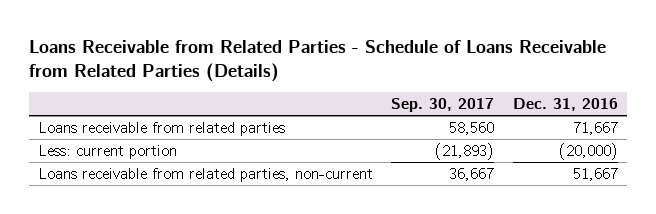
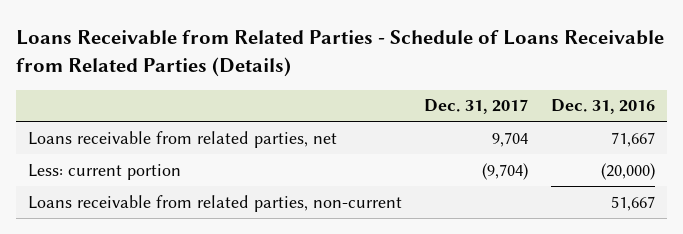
- | Sep. 30, 2017 | Dec. 31, 2016
+ | Dec. 31, 2017 | Dec. 31, 2016
- Loans receivable from related parties | 58,560 | 71,667
+ Loans receivable from related parties, net | 9,704 | 71,667

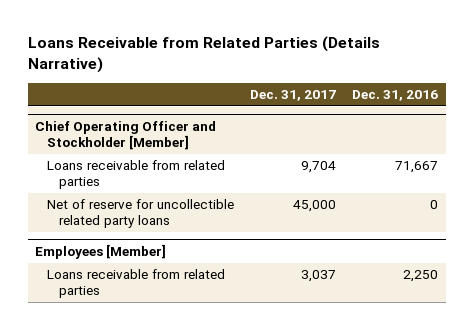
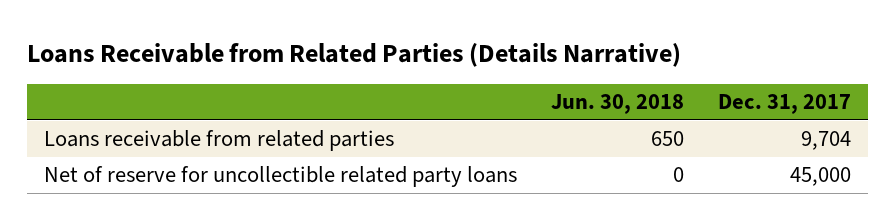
- | Dec. 31, 2017 | Dec. 31, 2016
+ | Jun. 30, 2018 | Dec. 31, 2017
- Chief Operating Officer and Stockholder [Member]
- Employees [Member]
- Loans receivable from related parties | 3,037 | 2,250

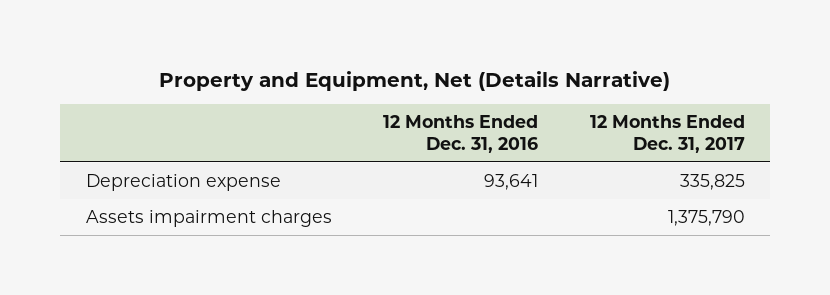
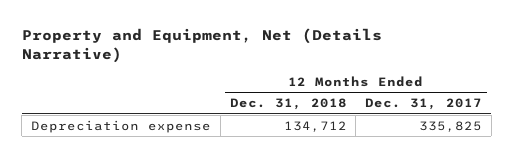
- | 12 Months Ended Dec. 31, 2016 | 12 Months Ended Dec. 31, 2017
+ | 12 Months Ended Dec. 31, 2018 | 12 Months Ended Dec. 31, 2017
- Assets impairment charges | | 1,375,790

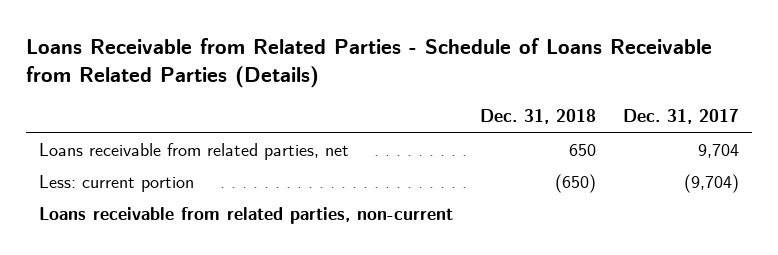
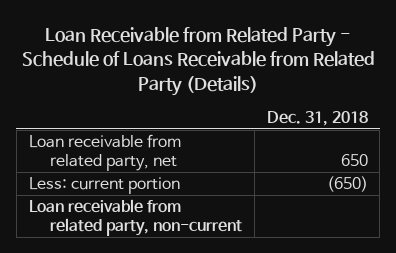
- Loans Receivable from Related Parties - Schedule of Loans Receivable from Related Parties (Details)
+ Loan Receivable from Related Party - Schedule of Loans Receivable from Related Party (Details)
- | Dec. 31, 2018 | Dec. 31, 2017
+ | Dec. 31, 2018
- Loans receivable from related parties, net | 650 | 9,704
+ Loan receivable from related party, net | 650
- Loans receivable from related parties, non-current
+ Loan receivable from related party, non-current

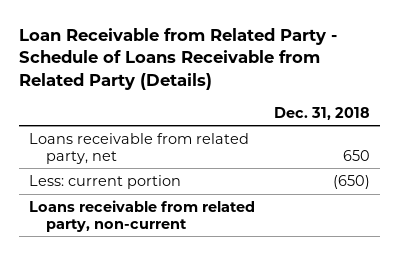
- Loan receivable from related party, net | 650
+ Loans receivable from related party, net | 650
- Loan receivable from related party, non-current
+ Loans receivable from related party, non-current

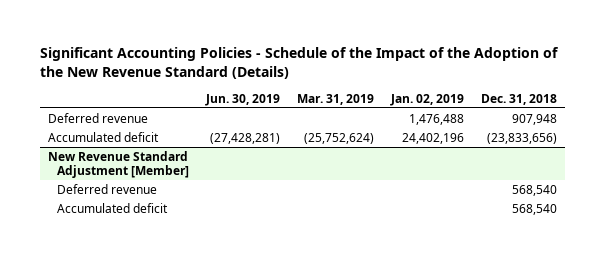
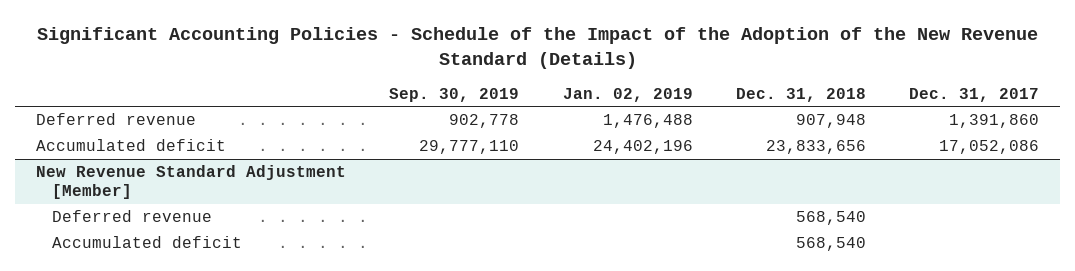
- | Jun. 30, 2019 | Mar. 31, 2019 | Jan. 02, 2019 | Dec. 31, 2018
+ | Sep. 30, 2019 | Jan. 02, 2019 | Dec. 31, 2018 | Dec. 31, 2017
- Accumulated deficit | (27,428,281) | (25,752,624) | 24,402,196 | (23,833,656)
+ Accumulated deficit | 29,777,110 | 24,402,196 | 23,833,656 | 17,052,086

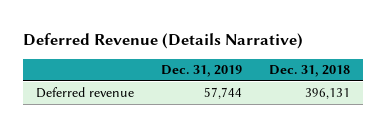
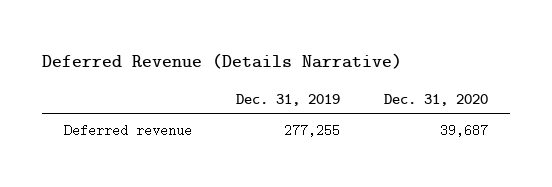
- | Dec. 31, 2019 | Dec. 31, 2018
+ | Dec. 31, 2019 | Dec. 31, 2020
- Deferred revenue | 57,744 | 396,131
+ Deferred revenue | 277,255 | 39,687

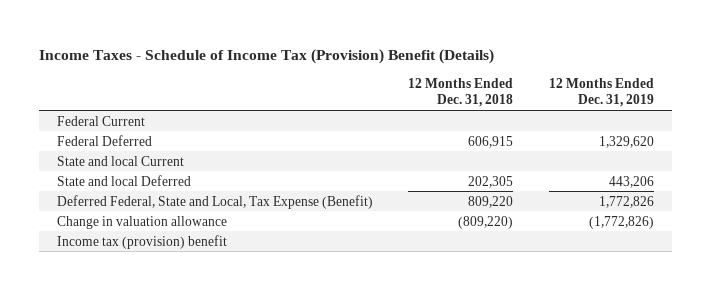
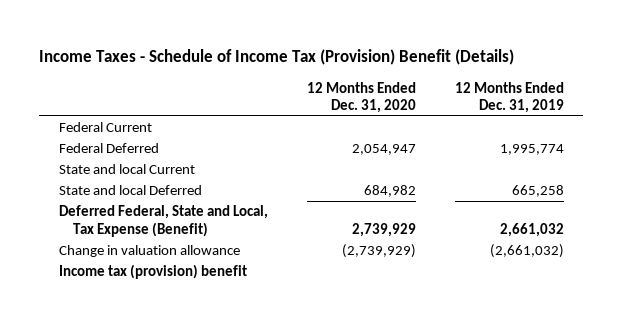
- | 12 Months Ended Dec. 31, 2018 | 12 Months Ended Dec. 31, 2019
+ | 12 Months Ended Dec. 31, 2020 | 12 Months Ended Dec. 31, 2019
- Federal Deferred | 606,915 | 1,329,620
+ Federal Deferred | 2,054,947 | 1,995,774
- State and local Deferred | 202,305 | 443,206
- Deferred Federal, State and Local, Tax Expense (Benefit) | 809,220 | 1,772,826
- Change in valuation allowance | (809,220) | (1,772,826)
+ State and local Deferred | 684,982 | 665,258
+ Deferred Federal, State and Local, Tax Expense (Benefit) | 2,739,929 | 2,661,032
+ Change in valuation allowance | (2,739,929) | (2,661,032)

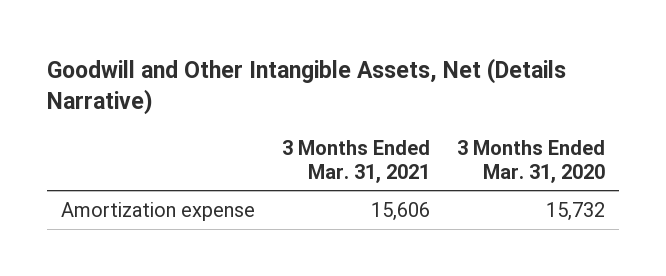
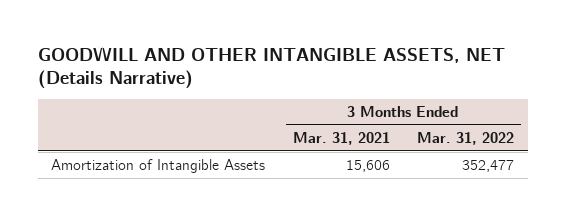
- Goodwill and Other Intangible Assets, Net (Details Narrative)
+ GOODWILL AND OTHER INTANGIBLE ASSETS, NET (Details Narrative)
- | 3 Months Ended Mar. 31, 2021 | 3 Months Ended Mar. 31, 2020
+ | 3 Months Ended Mar. 31, 2021 | 3 Months Ended Mar. 31, 2022
- Amortization expense | 15,606 | 15,732
+ Amortization of Intangible Assets | 15,606 | 352,477

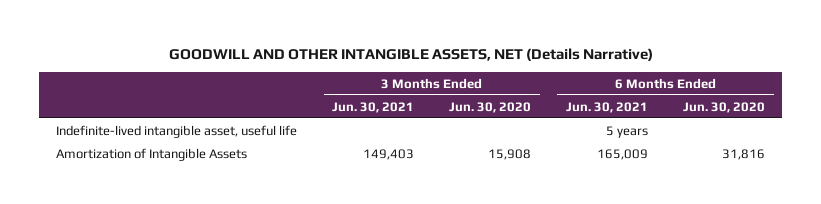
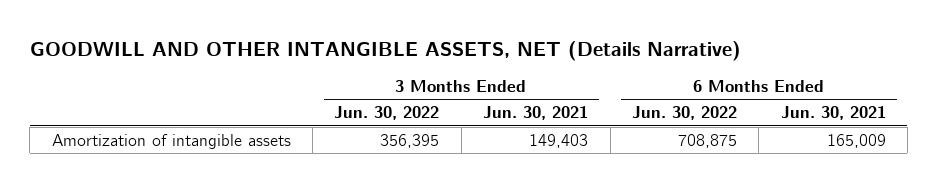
- | 3 Months Ended Jun. 30, 2021 | 3 Months Ended Jun. 30, 2020 | 6 Months Ended Jun. 30, 2021 | 6 Months Ended Jun. 30, 2020
+ | 3 Months Ended Jun. 30, 2022 | 3 Months Ended Jun. 30, 2021 | 6 Months Ended Jun. 30, 2022 | 6 Months Ended Jun. 30, 2021
- Indefinite-lived intangible asset, useful life | | | 5 years |
- Amortization of Intangible Assets | 149,403 | 15,908 | 165,009 | 31,816
+ Amortization of intangible assets | 356,395 | 149,403 | 708,875 | 165,009

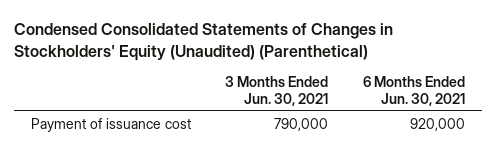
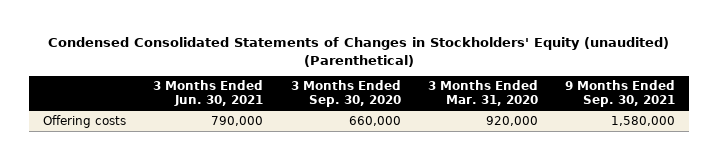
- Condensed Consolidated Statements of Changes in Stockholders' Equity (Unaudited) (Parenthetical)
+ Condensed Consolidated Statements of Changes in Stockholders' Equity (unaudited) (Parenthetical)
- | 3 Months Ended Jun. 30, 2021 | 6 Months Ended Jun. 30, 2021
+ | 3 Months Ended Jun. 30, 2021 | 3 Months Ended Sep. 30, 2020 | 3 Months Ended Mar. 31, 2020 | 9 Months Ended Sep. 30, 2021
- Payment of issuance cost | 790,000 | 920,000
+ Offering costs | 790,000 | 660,000 | 920,000 | 1,580,000

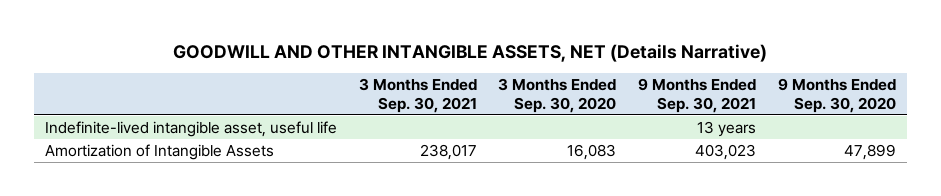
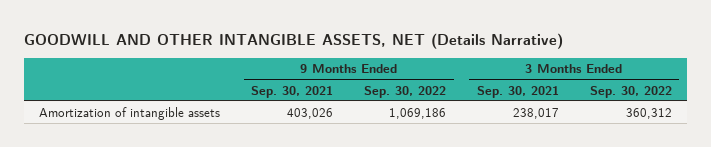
- | 3 Months Ended Sep. 30, 2021 | 3 Months Ended Sep. 30, 2020 | 9 Months Ended Sep. 30, 2021 | 9 Months Ended Sep. 30, 2020
+ | 9 Months Ended Sep. 30, 2021 | 9 Months Ended Sep. 30, 2022 | 3 Months Ended Sep. 30, 2021 | 3 Months Ended Sep. 30, 2022
- Indefinite-lived intangible asset, useful life | | | 13 years |
- Amortization of Intangible Assets | 238,017 | 16,083 | 403,023 | 47,899
+ Amortization of intangible assets | 403,026 | 1,069,186 | 238,017 | 360,312

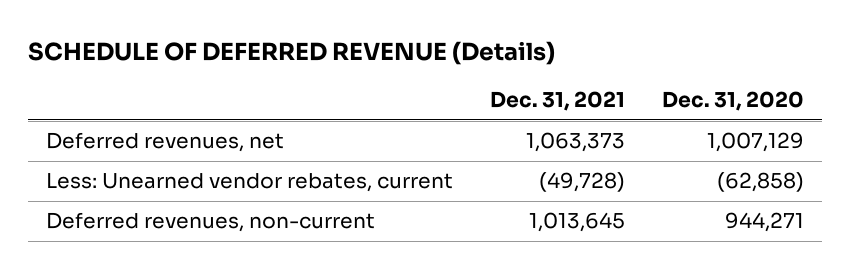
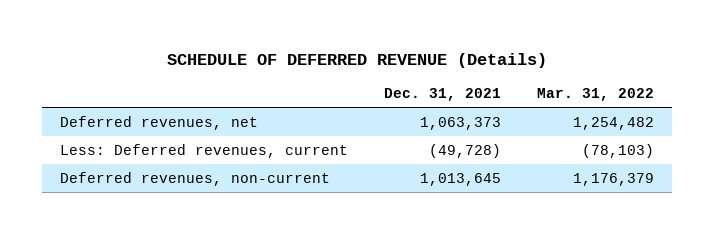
- | Dec. 31, 2021 | Dec. 31, 2020
+ | Dec. 31, 2021 | Mar. 31, 2022
- Less: Unearned vendor rebates, current | (49,728) | (62,858)
+ Less: Deferred revenues, current | (49,728) | (78,103)

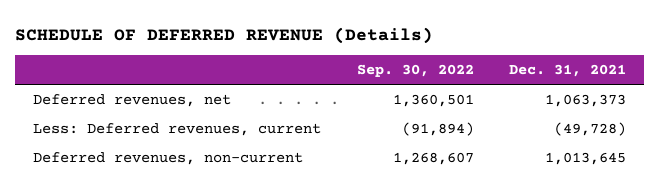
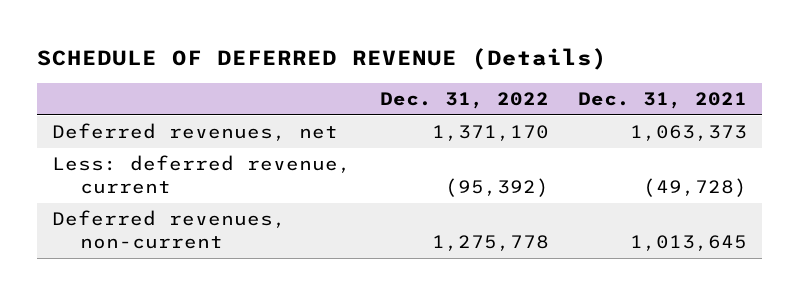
- | Sep. 30, 2022 | Dec. 31, 2021
+ | Dec. 31, 2022 | Dec. 31, 2021
- Less: Deferred revenues, current | (91,894) | (49,728)
+ Less: deferred revenue, current | (95,392) | (49,728)

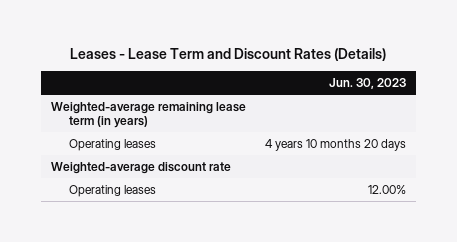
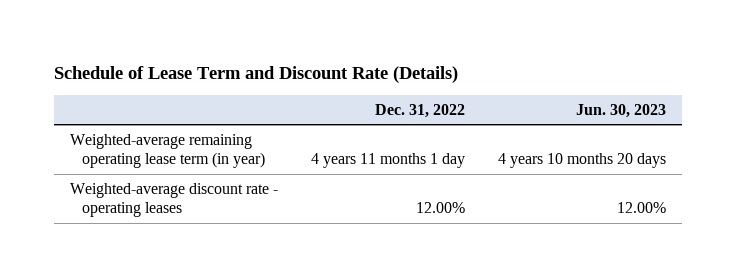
- Leases - Lease Term and Discount Rates (Details)
+ Schedule of Lease Term and Discount Rate (Details)
- | Jun. 30, 2023
+ | Dec. 31, 2022 | Jun. 30, 2023
- Weighted-average remaining lease term (in years)
- Operating leases | 4 years 10 months 20 days
- Weighted-average discount rate
- Operating leases | 12.00%
+ Weighted-average remaining operating lease term (in year) | 4 years 11 months 1 day | 4 years 10 months 20 days
+ Weighted-average discount rate - operating leases | 12.00% | 12.00%

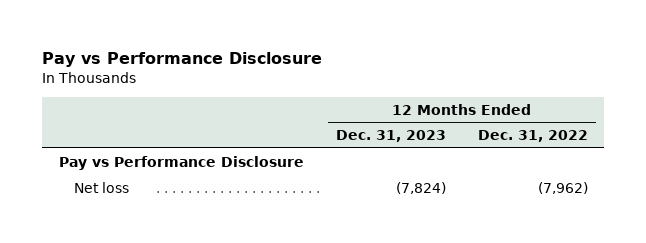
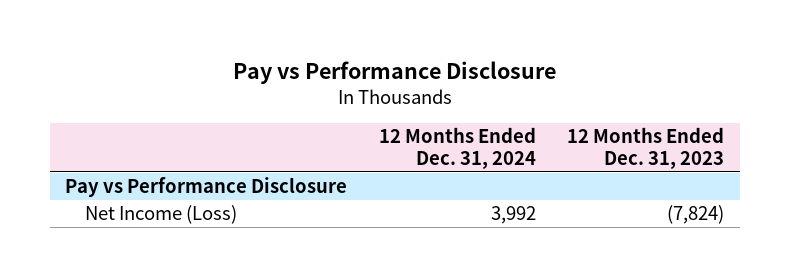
- | 12 Months Ended Dec. 31, 2023 | 12 Months Ended Dec. 31, 2022
+ | 12 Months Ended Dec. 31, 2024 | 12 Months Ended Dec. 31, 2023
- Net loss | (7,824) | (7,962)
+ Net Income (Loss) | 3,992 | (7,824)

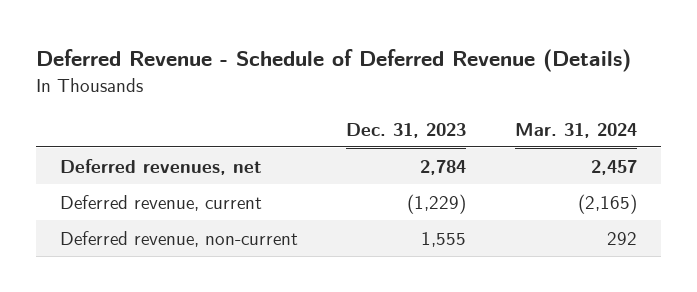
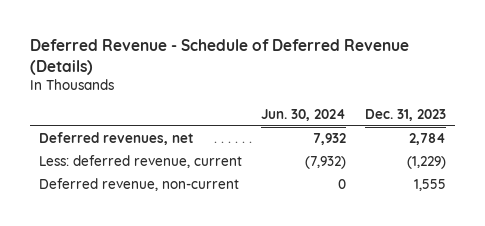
- | Dec. 31, 2023 | Mar. 31, 2024
+ | Jun. 30, 2024 | Dec. 31, 2023
- Deferred revenue, current | (1,229) | (2,165)
+ Less: deferred revenue, current | (7,932) | (1,229)

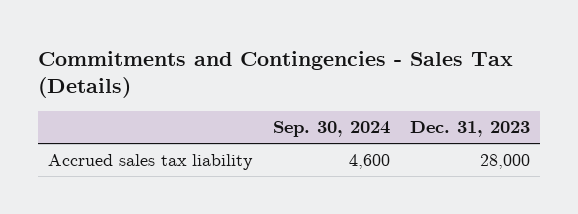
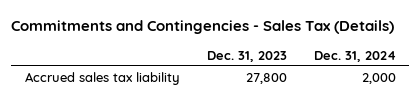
- | Sep. 30, 2024 | Dec. 31, 2023
+ | Dec. 31, 2023 | Dec. 31, 2024
- Accrued sales tax liability | 4,600 | 28,000
+ Accrued sales tax liability | 27,800 | 2,000

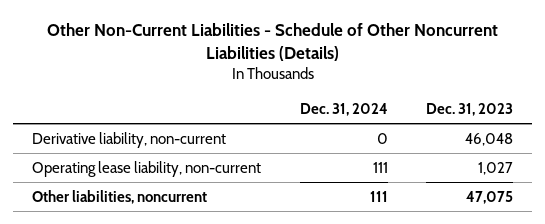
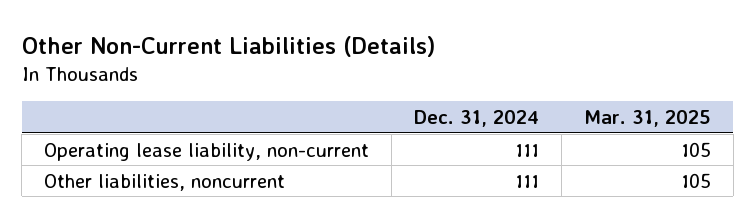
- Other Non-Current Liabilities - Schedule of Other Noncurrent Liabilities (Details)
+ Other Non-Current Liabilities (Details)
- | Dec. 31, 2024 | Dec. 31, 2023
+ | Dec. 31, 2024 | Mar. 31, 2025
- Derivative liability, non-current | 0 | 46,048

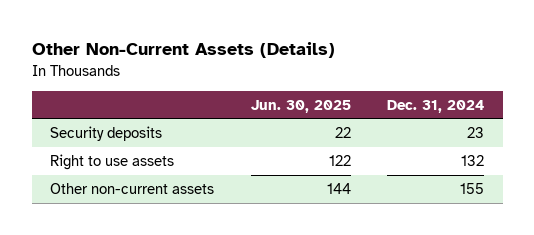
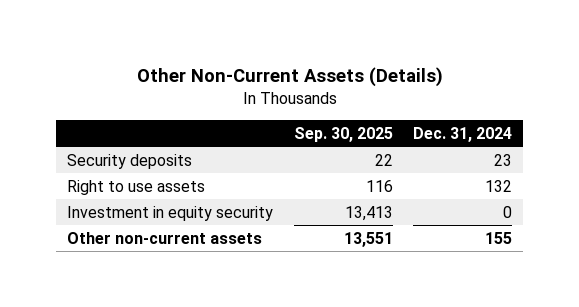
- | Jun. 30, 2025 | Dec. 31, 2024
+ | Sep. 30, 2025 | Dec. 31, 2024
+ Investment in equity security | 13,413 | 0

